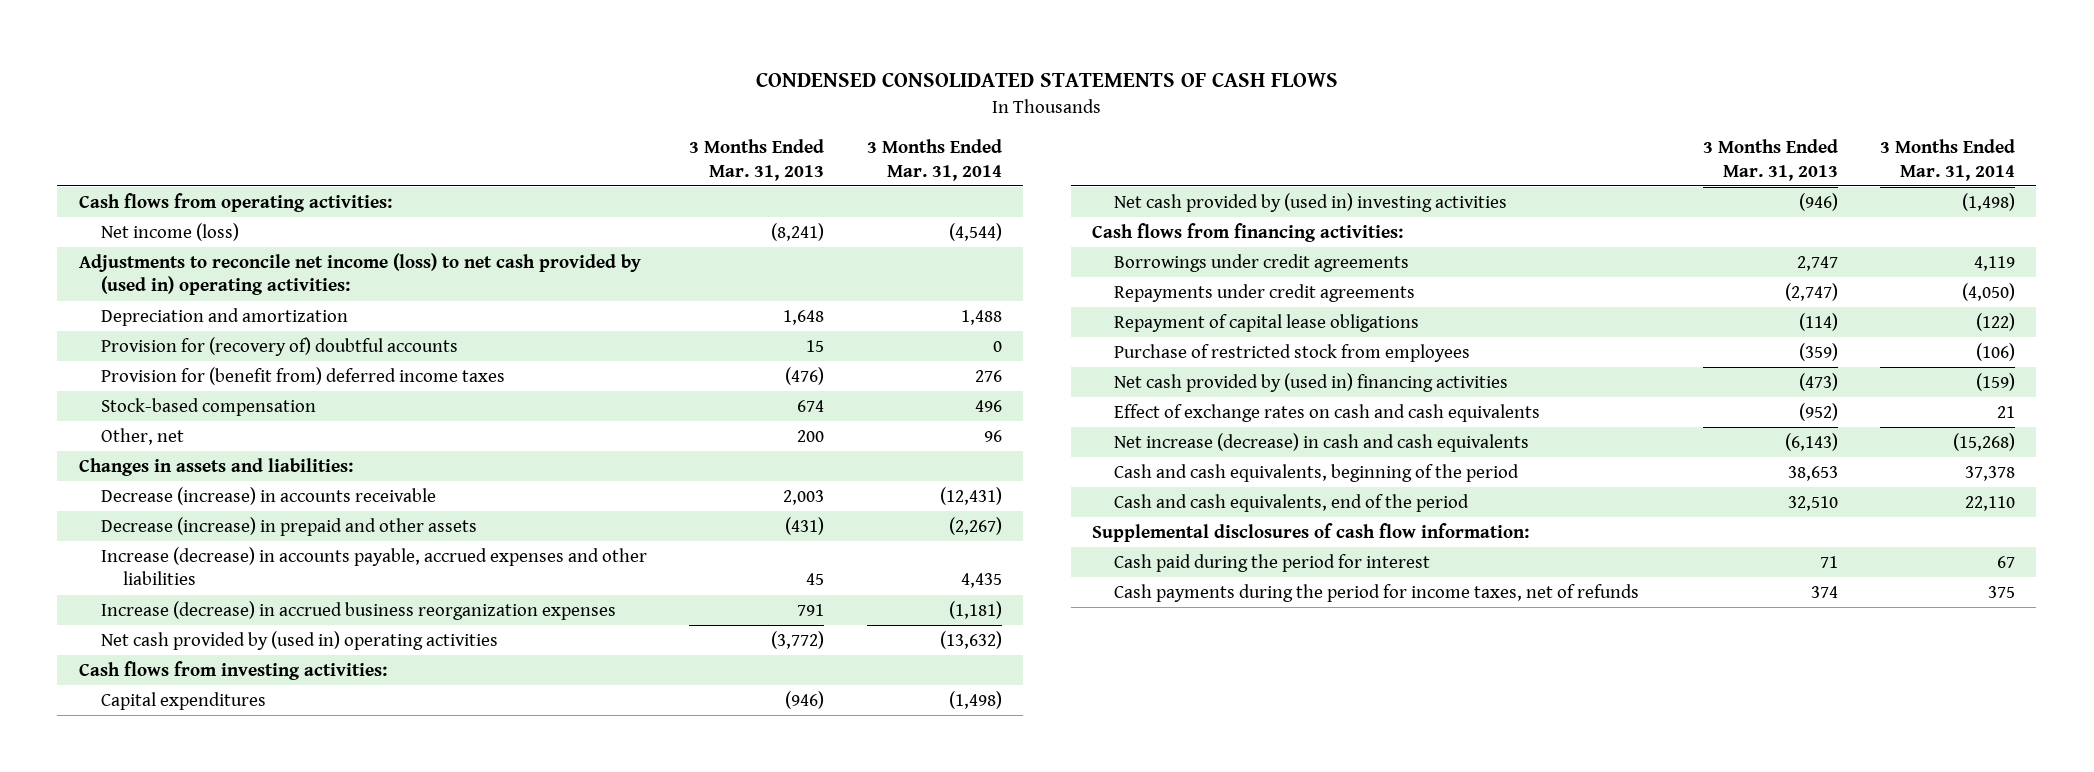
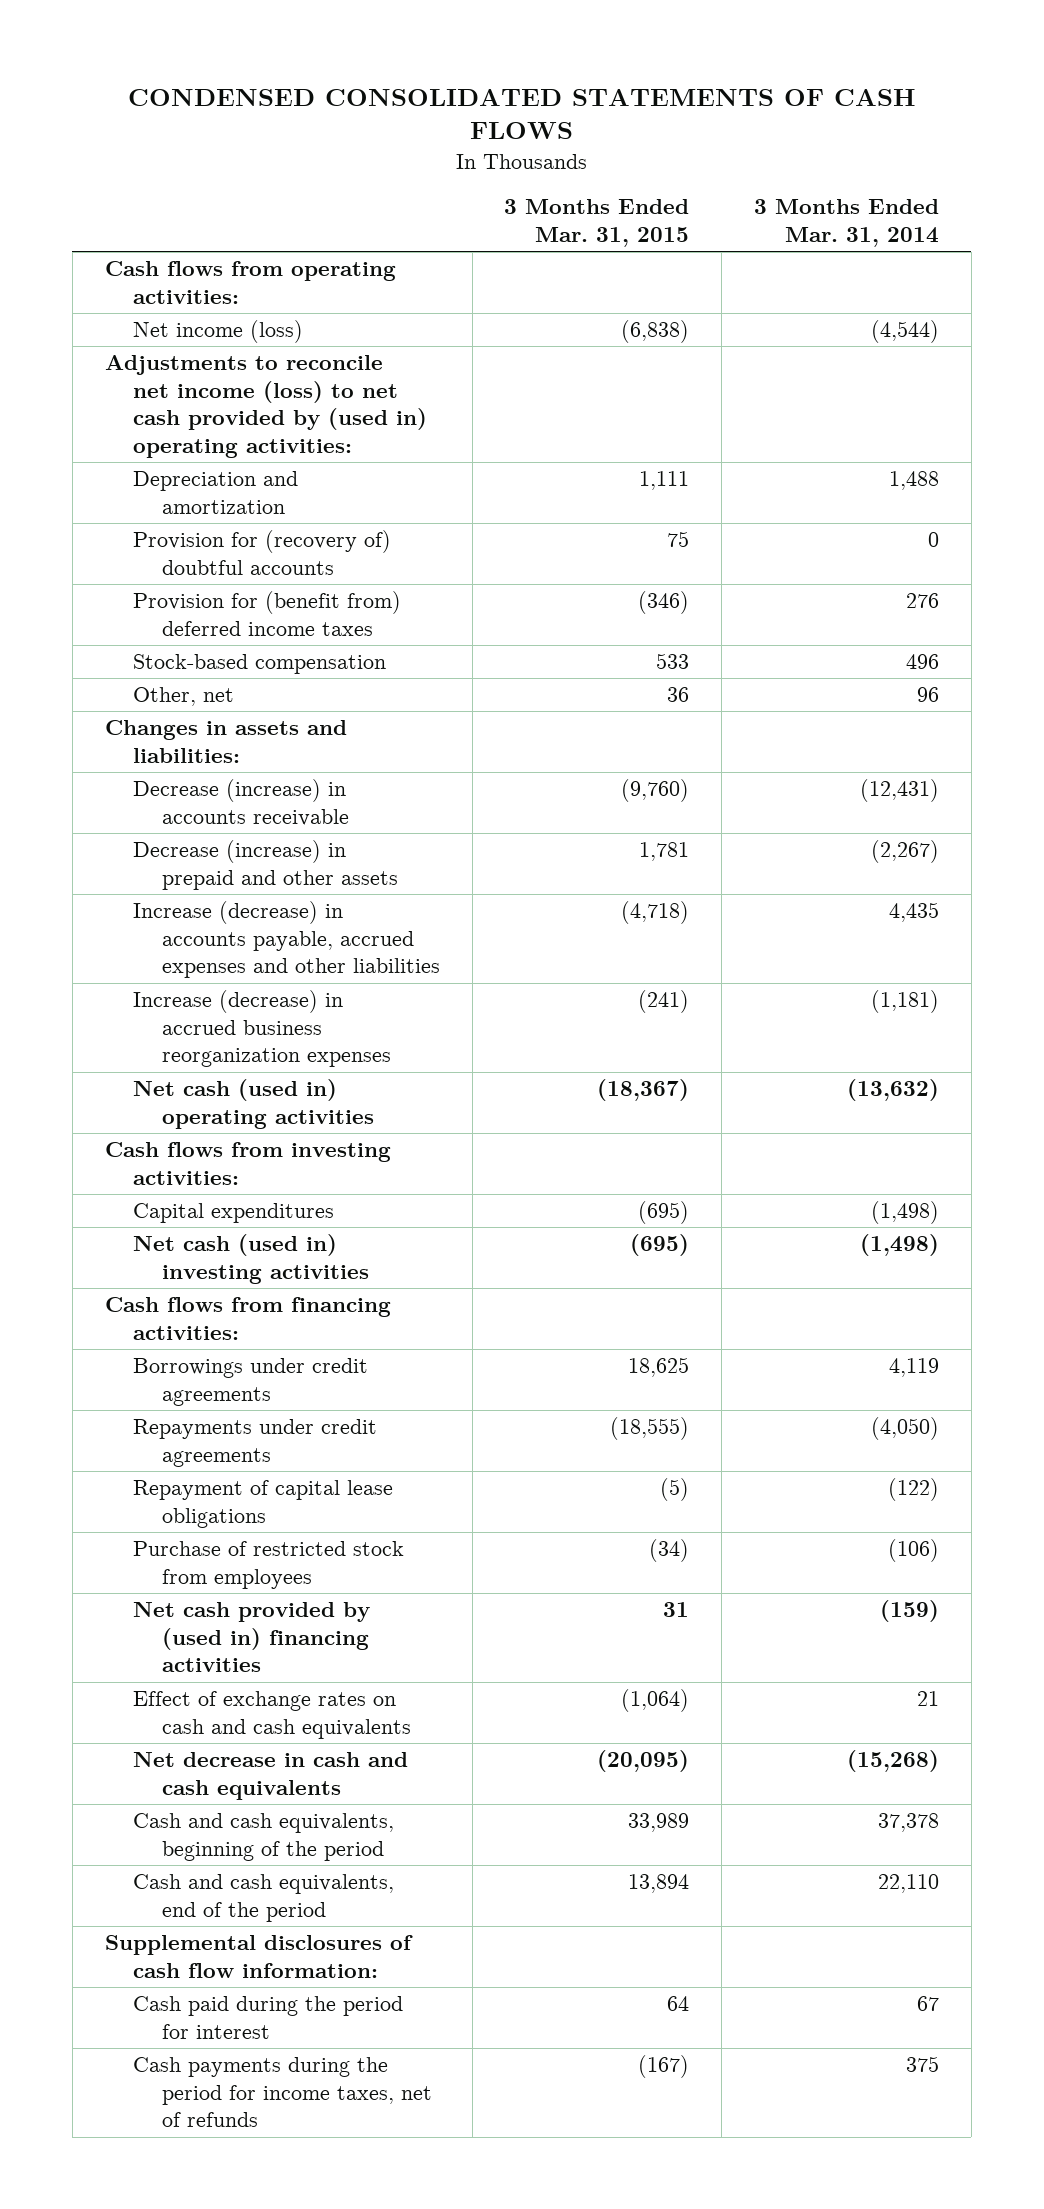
- | 3 Months Ended Mar. 31, 2013 | 3 Months Ended Mar. 31, 2014
+ | 3 Months Ended Mar. 31, 2015 | 3 Months Ended Mar. 31, 2014
- Net cash provided by (used in) operating activities | (3,772) | (13,632)
+ Net cash (used in) operating activities | (18,367) | (13,632)
- Net cash provided by (used in) investing activities | (946) | (1,498)
+ Net cash (used in) investing activities | (695) | (1,498)
- Net increase (decrease) in cash and cash equivalents | (6,143) | (15,268)
+ Net decrease in cash and cash equivalents | (20,095) | (15,268)

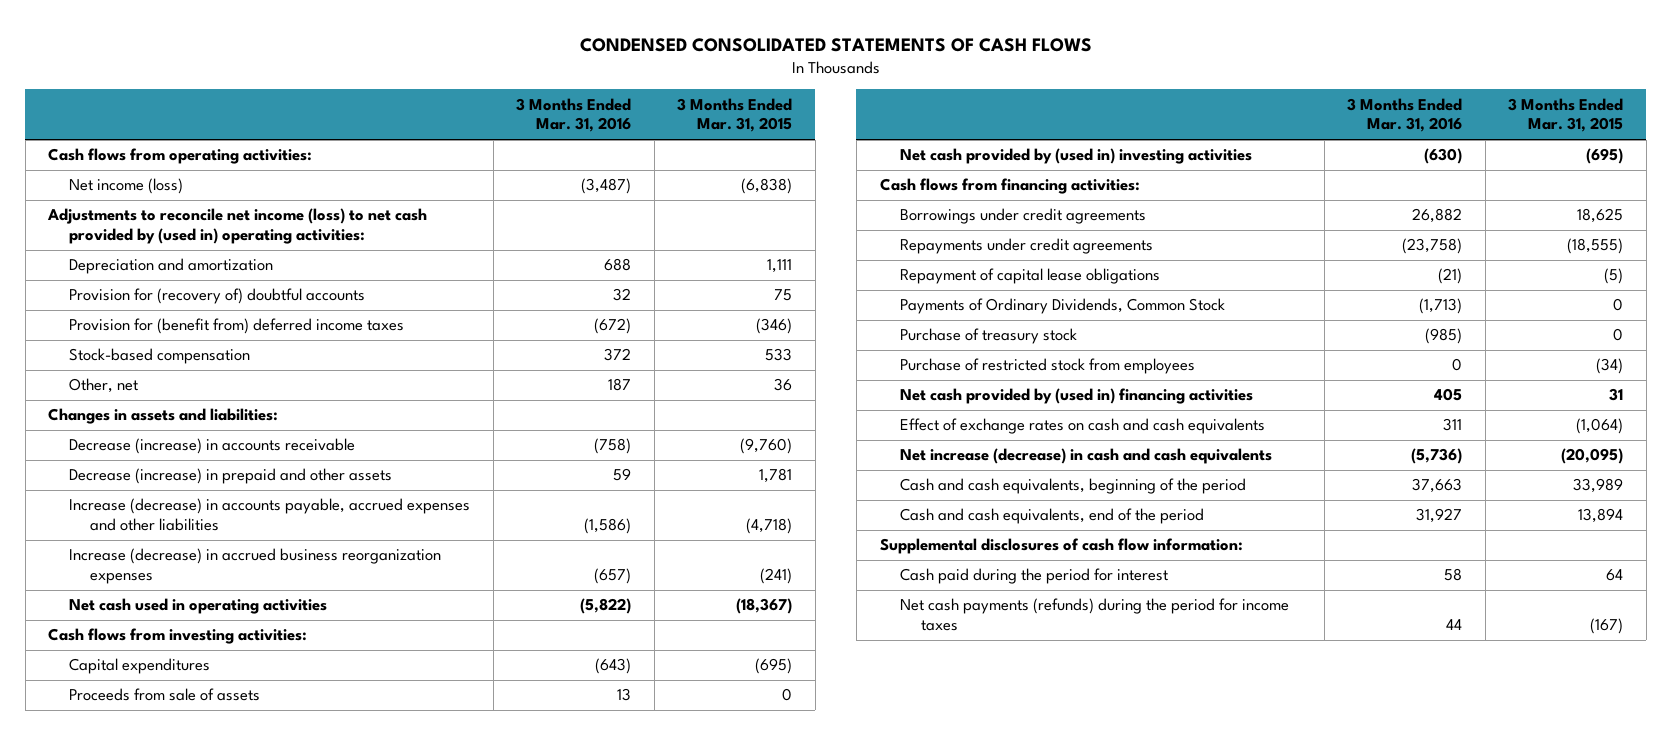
- | 3 Months Ended Mar. 31, 2015 | 3 Months Ended Mar. 31, 2014
+ | 3 Months Ended Mar. 31, 2016 | 3 Months Ended Mar. 31, 2015
- Net cash (used in) operating activities | (18,367) | (13,632)
+ Net cash used in operating activities | (5,822) | (18,367)
- Net cash (used in) investing activities | (695) | (1,498)
+ Proceeds from sale of assets | 13 | 0
+ Net cash provided by (used in) investing activities | (630) | (695)
+ Payments of Ordinary Dividends, Common Stock | (1,713) | 0
+ Purchase of treasury stock | (985) | 0
- Net decrease in cash and cash equivalents | (20,095) | (15,268)
+ Net increase (decrease) in cash and cash equivalents | (5,736) | (20,095)
- Cash payments during the period for income taxes, net of refunds | (167) | 375
+ Net cash payments (refunds) during the period for income taxes | 44 | (167)

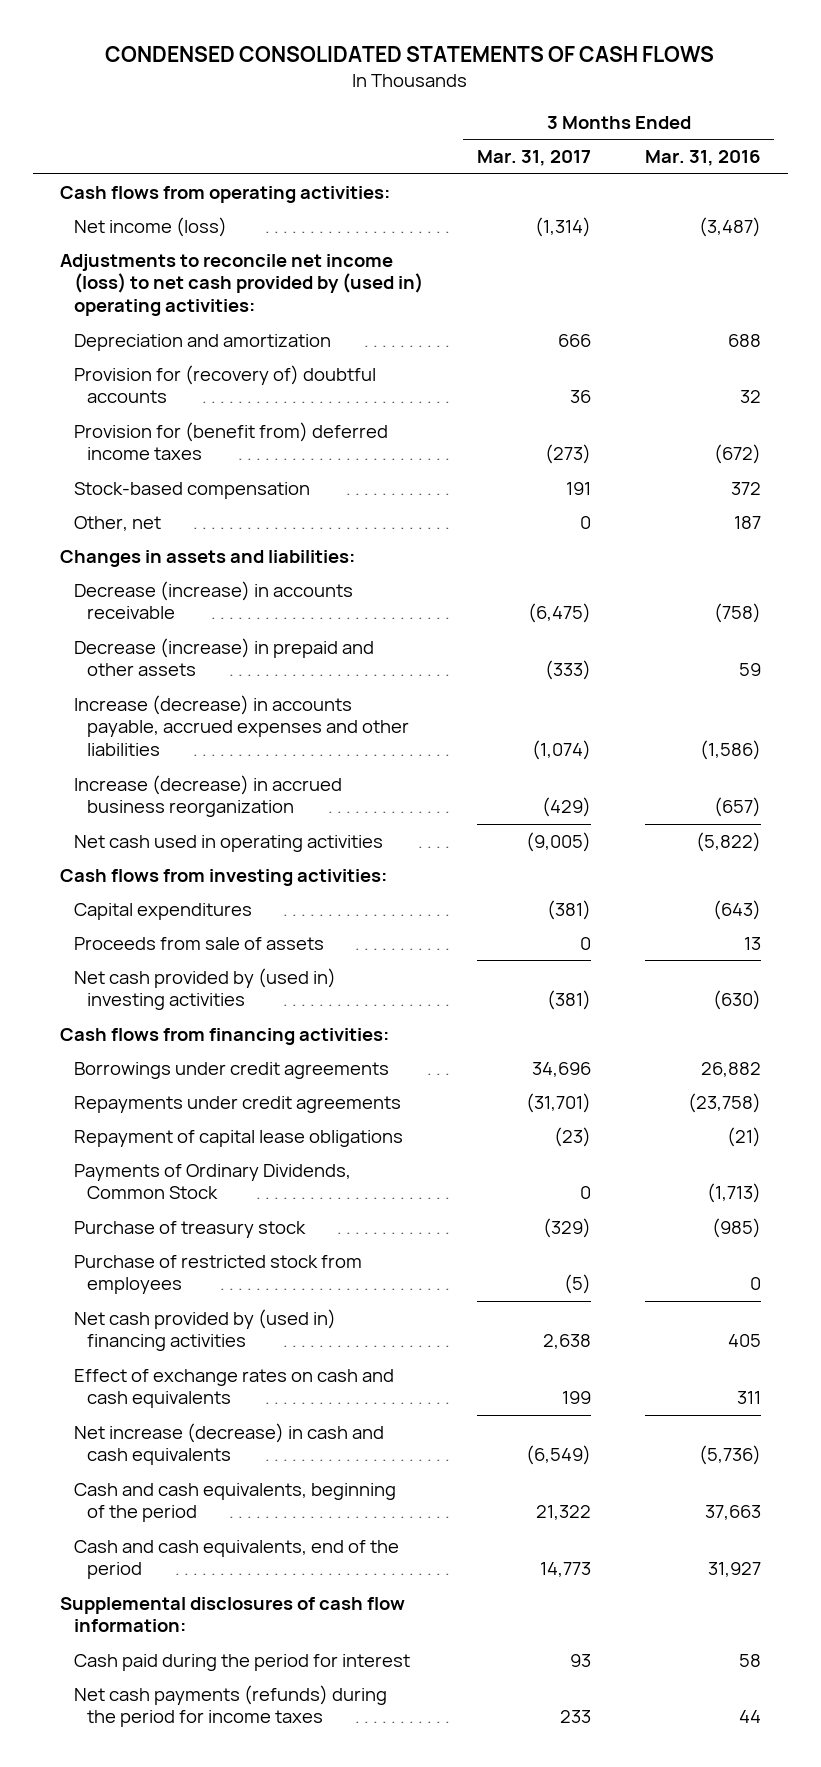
- | 3 Months Ended Mar. 31, 2016 | 3 Months Ended Mar. 31, 2015
+ | 3 Months Ended Mar. 31, 2017 | 3 Months Ended Mar. 31, 2016
- Increase (decrease) in accrued business reorganization expenses | (657) | (241)
+ Increase (decrease) in accrued business reorganization | (429) | (657)

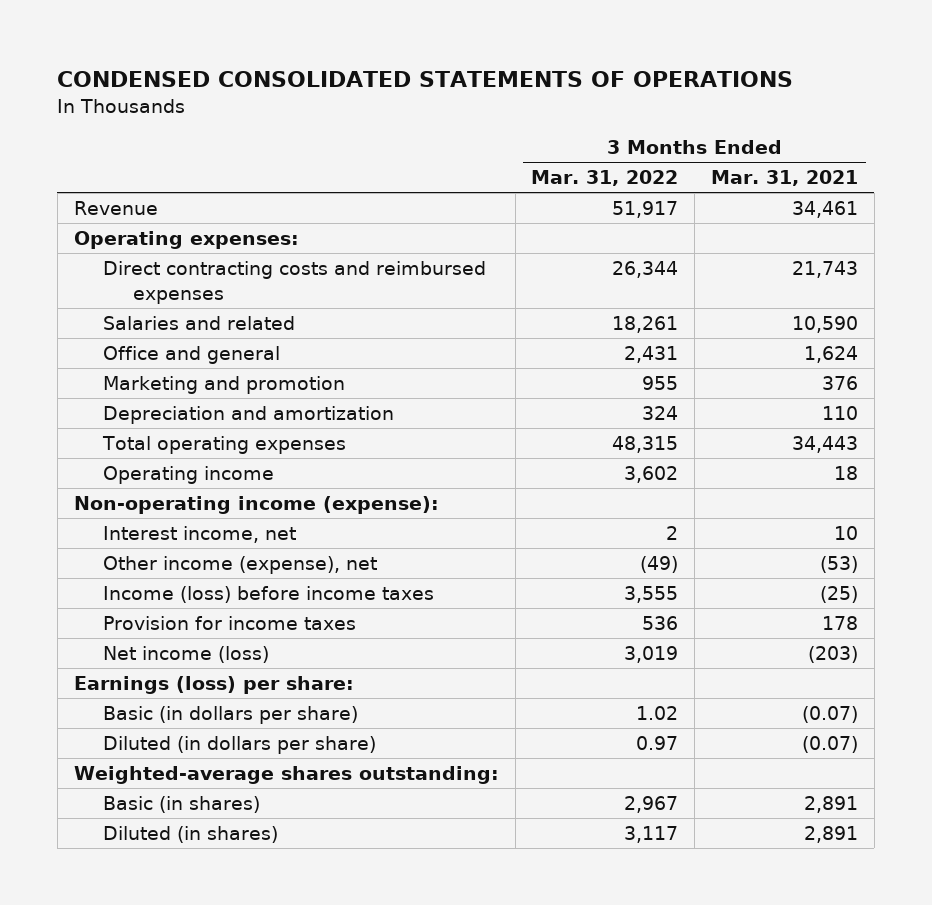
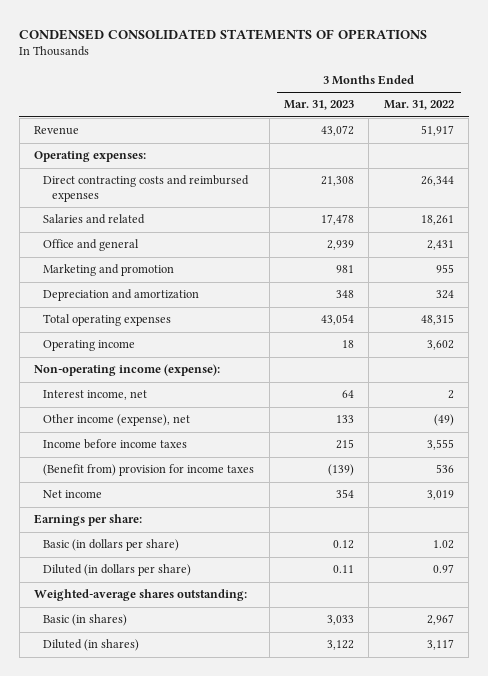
- | 3 Months Ended Mar. 31, 2022 | 3 Months Ended Mar. 31, 2021
+ | 3 Months Ended Mar. 31, 2023 | 3 Months Ended Mar. 31, 2022
- Income (loss) before income taxes | 3,555 | (25)
- Provision for income taxes | 536 | 178
- Net income (loss) | 3,019 | (203)
- Earnings (loss) per share:
+ Income before income taxes | 215 | 3,555
+ (Benefit from) provision for income taxes | (139) | 536
+ Net income | 354 | 3,019
+ Earnings per share:

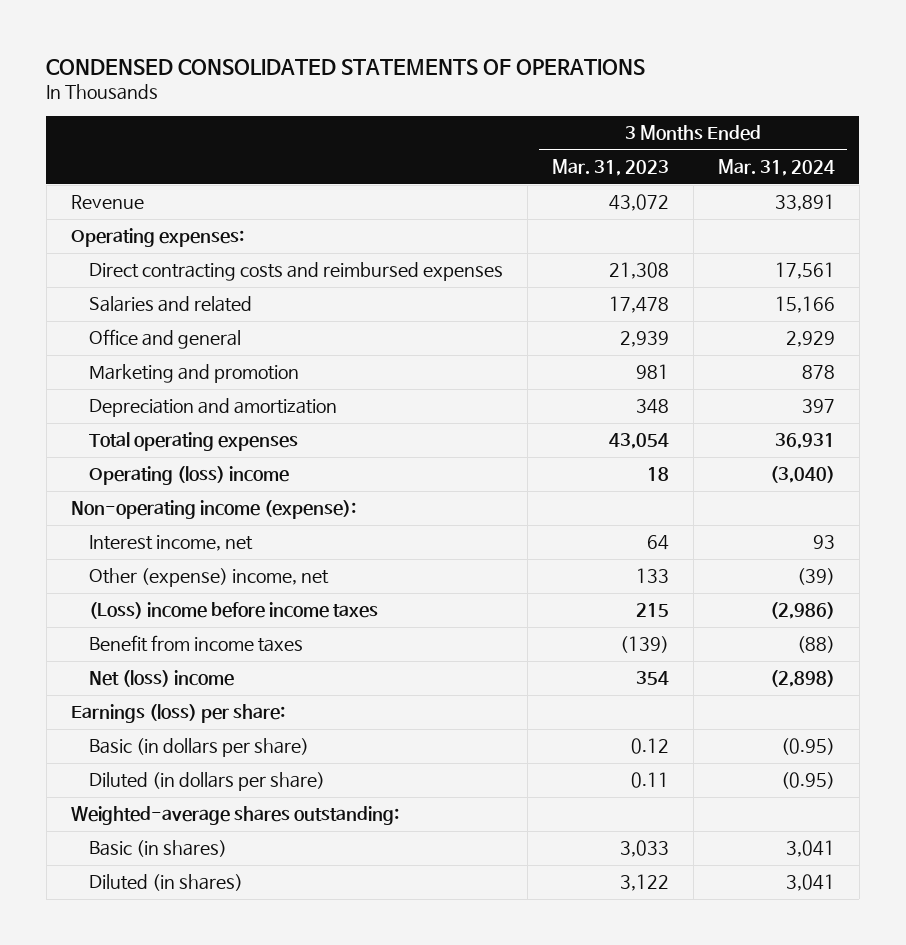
- | 3 Months Ended Mar. 31, 2023 | 3 Months Ended Mar. 31, 2022
+ | 3 Months Ended Mar. 31, 2023 | 3 Months Ended Mar. 31, 2024
- Operating income | 18 | 3,602
+ Operating (loss) income | 18 | (3,040)
- Other income (expense), net | 133 | (49)
- Income before income taxes | 215 | 3,555
- (Benefit from) provision for income taxes | (139) | 536
- Net income | 354 | 3,019
- Earnings per share:
+ Other (expense) income, net | 133 | (39)
+ (Loss) income before income taxes | 215 | (2,986)
+ Benefit from income taxes | (139) | (88)
+ Net (loss) income | 354 | (2,898)
+ Earnings (loss) per share:

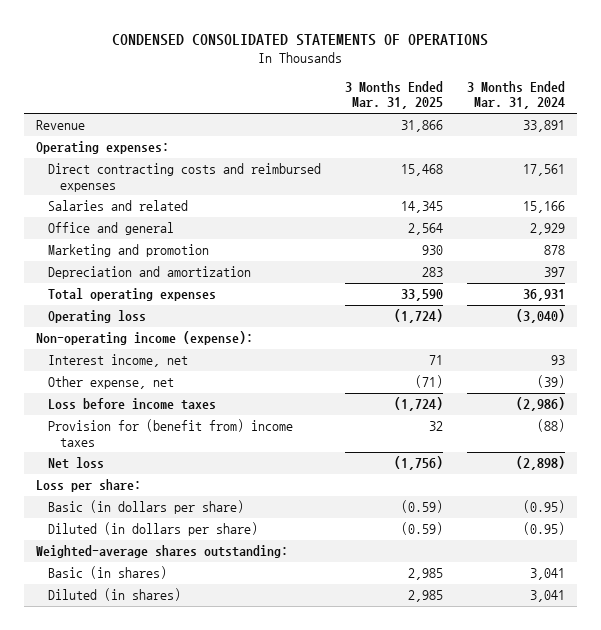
- | 3 Months Ended Mar. 31, 2023 | 3 Months Ended Mar. 31, 2024
+ | 3 Months Ended Mar. 31, 2025 | 3 Months Ended Mar. 31, 2024
- Operating (loss) income | 18 | (3,040)
+ Operating loss | (1,724) | (3,040)
- Other (expense) income, net | 133 | (39)
- (Loss) income before income taxes | 215 | (2,986)
- Benefit from income taxes | (139) | (88)
- Net (loss) income | 354 | (2,898)
- Earnings (loss) per share:
+ Other expense, net | (71) | (39)
+ Loss before income taxes | (1,724) | (2,986)
+ Provision for (benefit from) income taxes | 32 | (88)
+ Net loss | (1,756) | (2,898)
+ Loss per share:

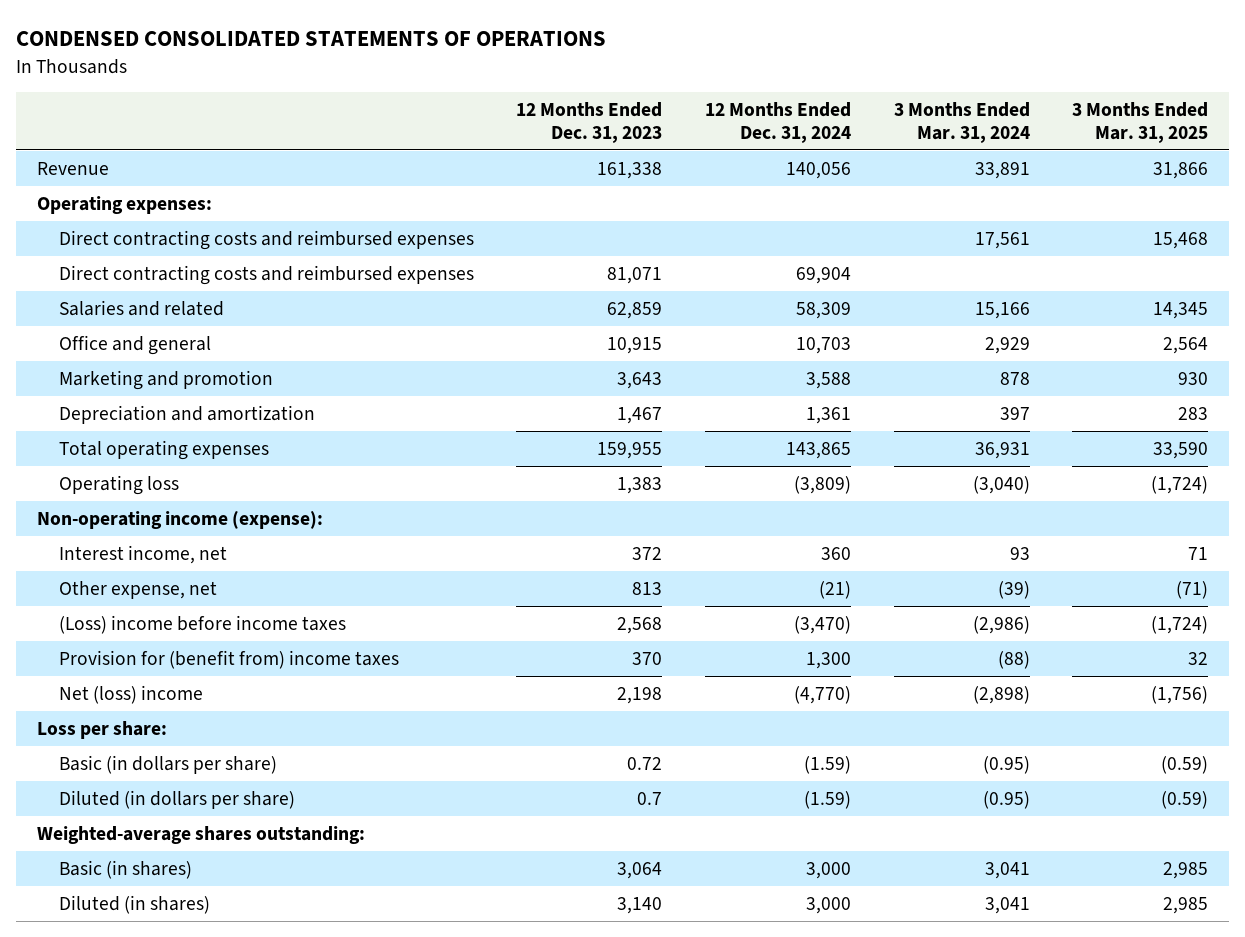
- | 3 Months Ended Mar. 31, 2025 | 3 Months Ended Mar. 31, 2024
+ | 12 Months Ended Dec. 31, 2023 | 12 Months Ended Dec. 31, 2024 | 3 Months Ended Mar. 31, 2024 | 3 Months Ended Mar. 31, 2025
+ Direct contracting costs and reimbursed expenses | 81,071 | 69,904 | |
- Loss before income taxes | (1,724) | (2,986)
+ (Loss) income before income taxes | 2,568 | (3,470) | (2,986) | (1,724)
- Net loss | (1,756) | (2,898)
+ Net (loss) income | 2,198 | (4,770) | (2,898) | (1,756)

